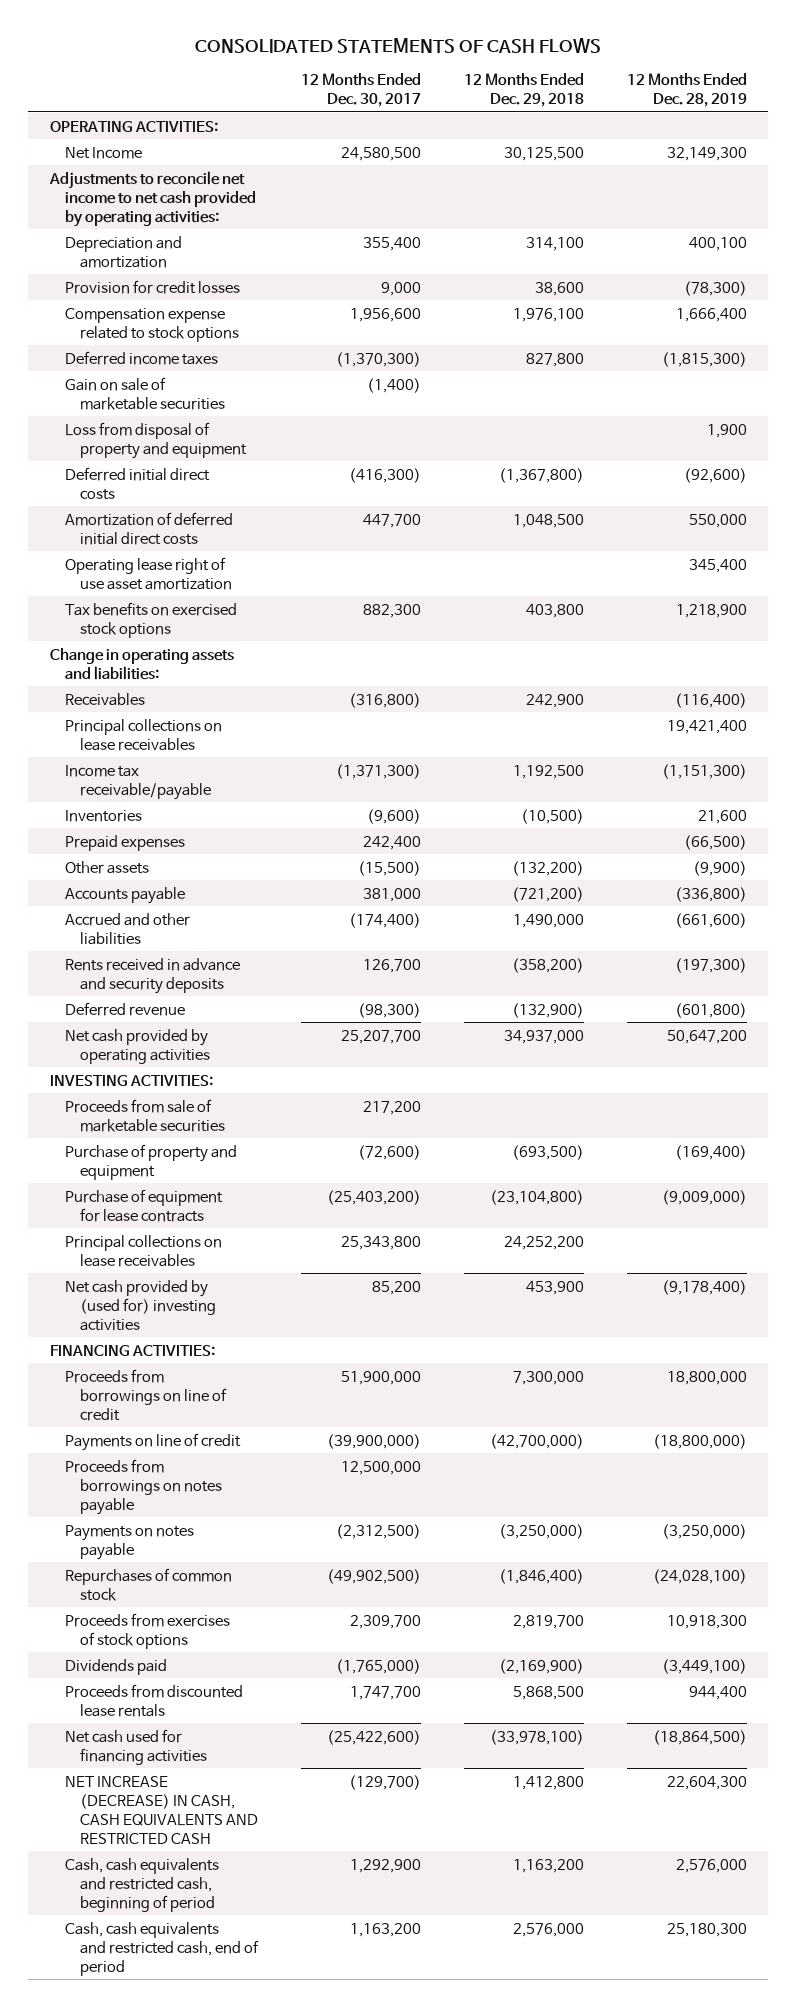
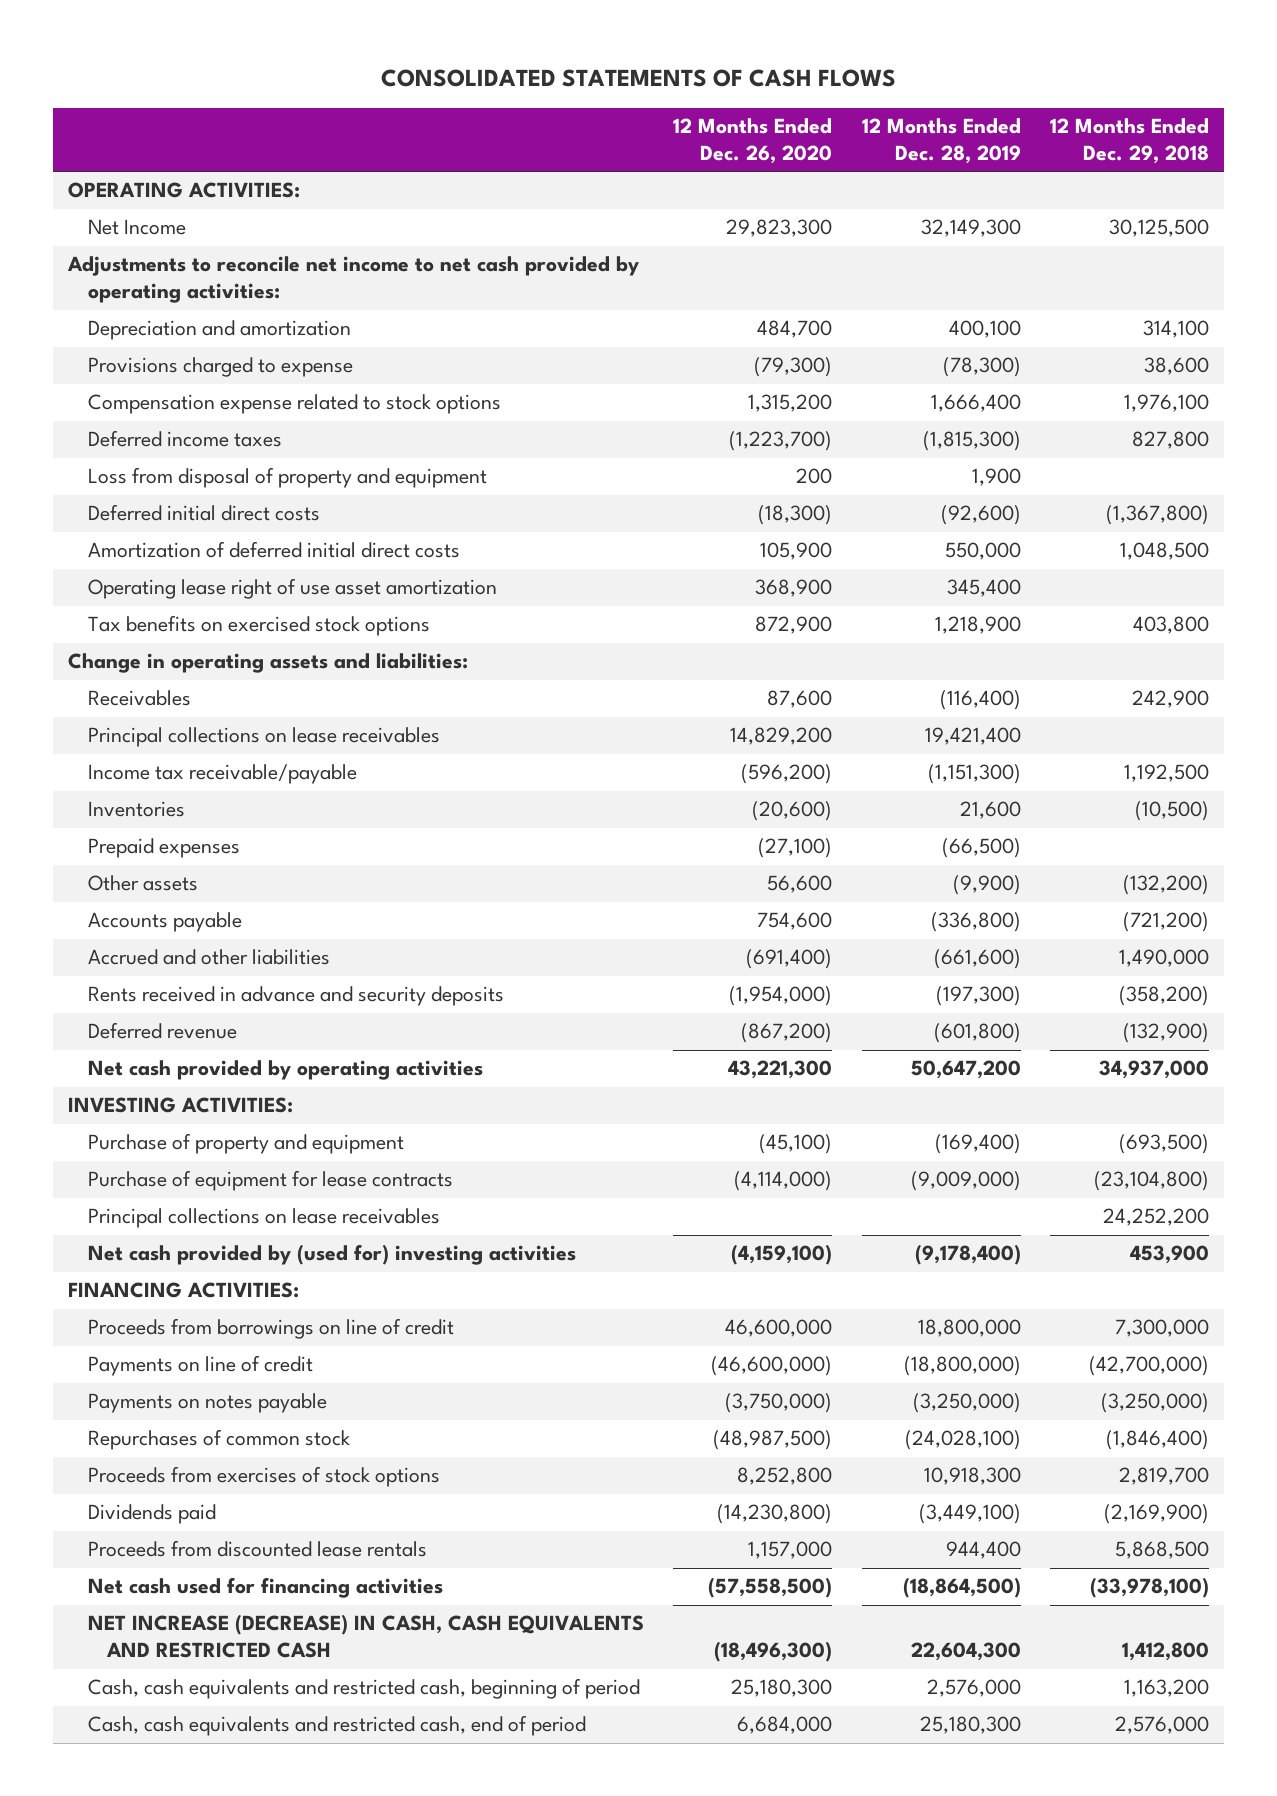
- | 12 Months Ended Dec. 30, 2017 | 12 Months Ended Dec. 29, 2018 | 12 Months Ended Dec. 28, 2019
+ | 12 Months Ended Dec. 26, 2020 | 12 Months Ended Dec. 28, 2019 | 12 Months Ended Dec. 29, 2018
- Provision for credit losses | 9,000 | 38,600 | (78,300)
+ Provisions charged to expense | (79,300) | (78,300) | 38,600
- Gain on sale of marketable securities | (1,400) | |
- Proceeds from sale of marketable securities | 217,200 | |
- Proceeds from borrowings on notes payable | 12,500,000 | |

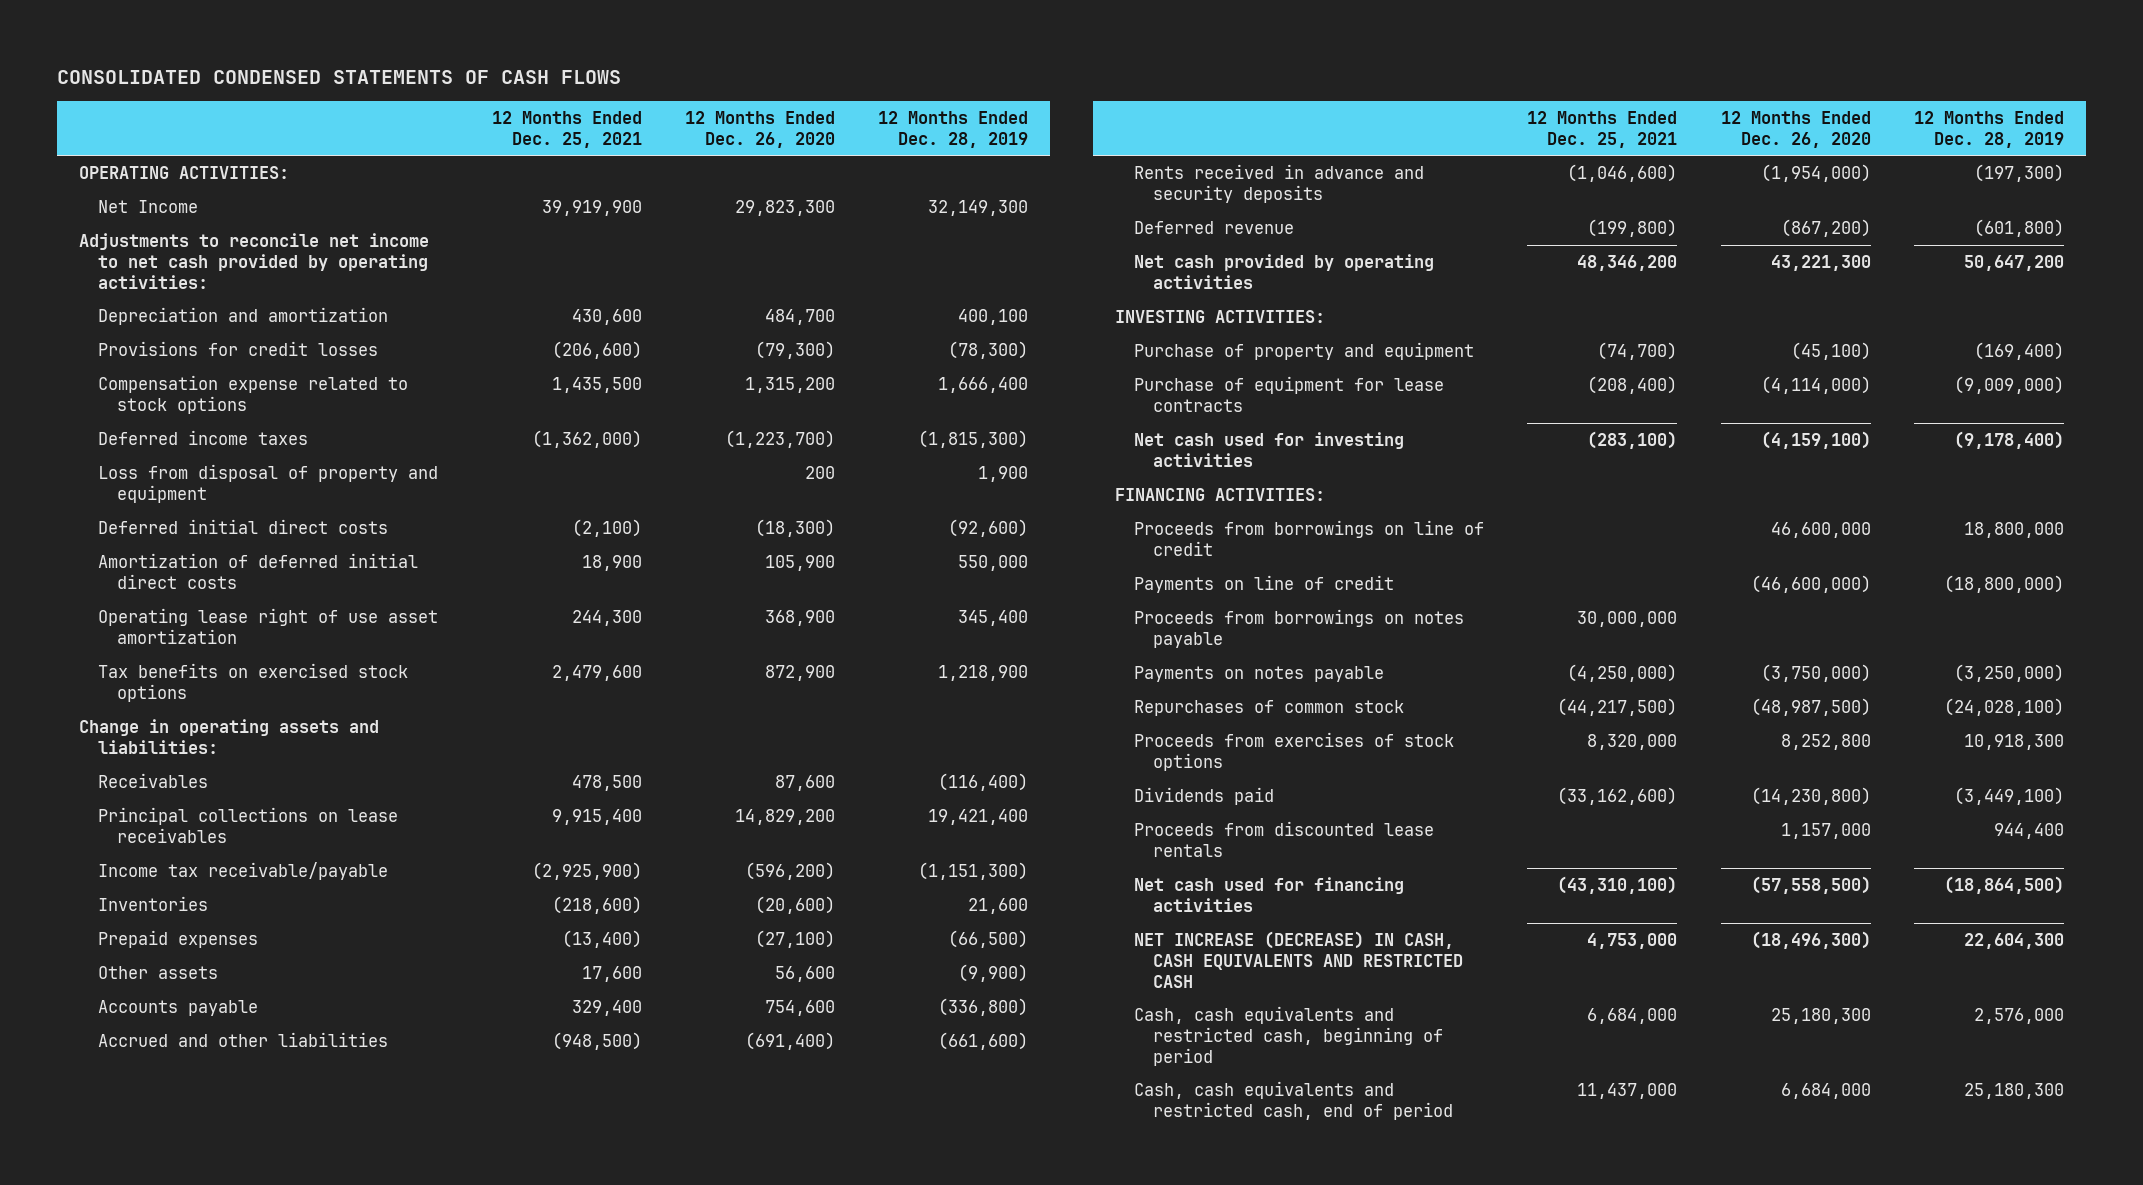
- CONSOLIDATED STATEMENTS OF CASH FLOWS
+ CONSOLIDATED CONDENSED STATEMENTS OF CASH FLOWS
- | 12 Months Ended Dec. 26, 2020 | 12 Months Ended Dec. 28, 2019 | 12 Months Ended Dec. 29, 2018
+ | 12 Months Ended Dec. 25, 2021 | 12 Months Ended Dec. 26, 2020 | 12 Months Ended Dec. 28, 2019
- Provisions charged to expense | (79,300) | (78,300) | 38,600
+ Provisions for credit losses | (206,600) | (79,300) | (78,300)
- Principal collections on lease receivables | | | 24,252,200
- Net cash provided by (used for) investing activities | (4,159,100) | (9,178,400) | 453,900
+ Net cash used for investing activities | (283,100) | (4,159,100) | (9,178,400)
+ Proceeds from borrowings on notes payable | 30,000,000 | |

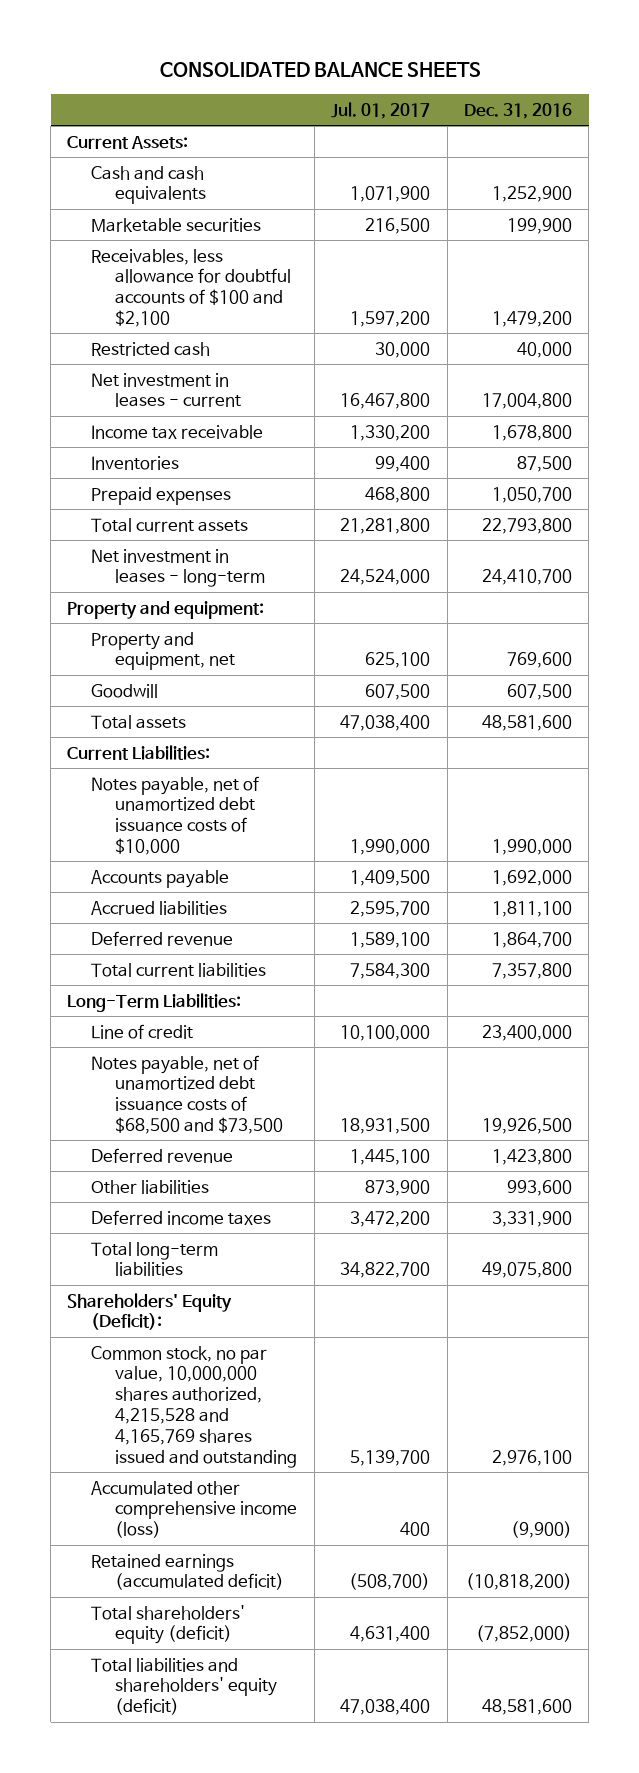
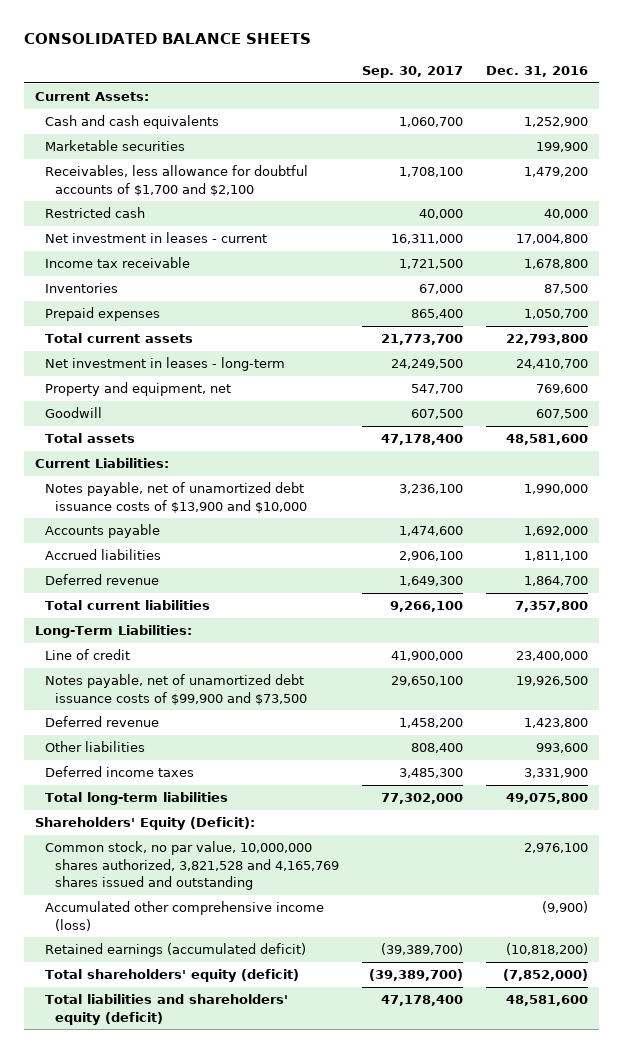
- | Jul. 01, 2017 | Dec. 31, 2016
+ | Sep. 30, 2017 | Dec. 31, 2016
- Receivables, less allowance for doubtful accounts of $100 and $2,100 | 1,597,200 | 1,479,200
+ Receivables, less allowance for doubtful accounts of $1,700 and $2,100 | 1,708,100 | 1,479,200
- Property and equipment:
- Notes payable, net of unamortized debt issuance costs of $10,000 | 1,990,000 | 1,990,000
+ Notes payable, net of unamortized debt issuance costs of $13,900 and $10,000 | 3,236,100 | 1,990,000
- Notes payable, net of unamortized debt issuance costs of $68,500 and $73,500 | 18,931,500 | 19,926,500
+ Notes payable, net of unamortized debt issuance costs of $99,900 and $73,500 | 29,650,100 | 19,926,500
- Common stock, no par value, 10,000,000 shares authorized, 4,215,528 and 4,165,769 shares issued and outstanding | 5,139,700 | 2,976,100
+ Common stock, no par value, 10,000,000 shares authorized, 3,821,528 and 4,165,769 shares issued and outstanding | | 2,976,100

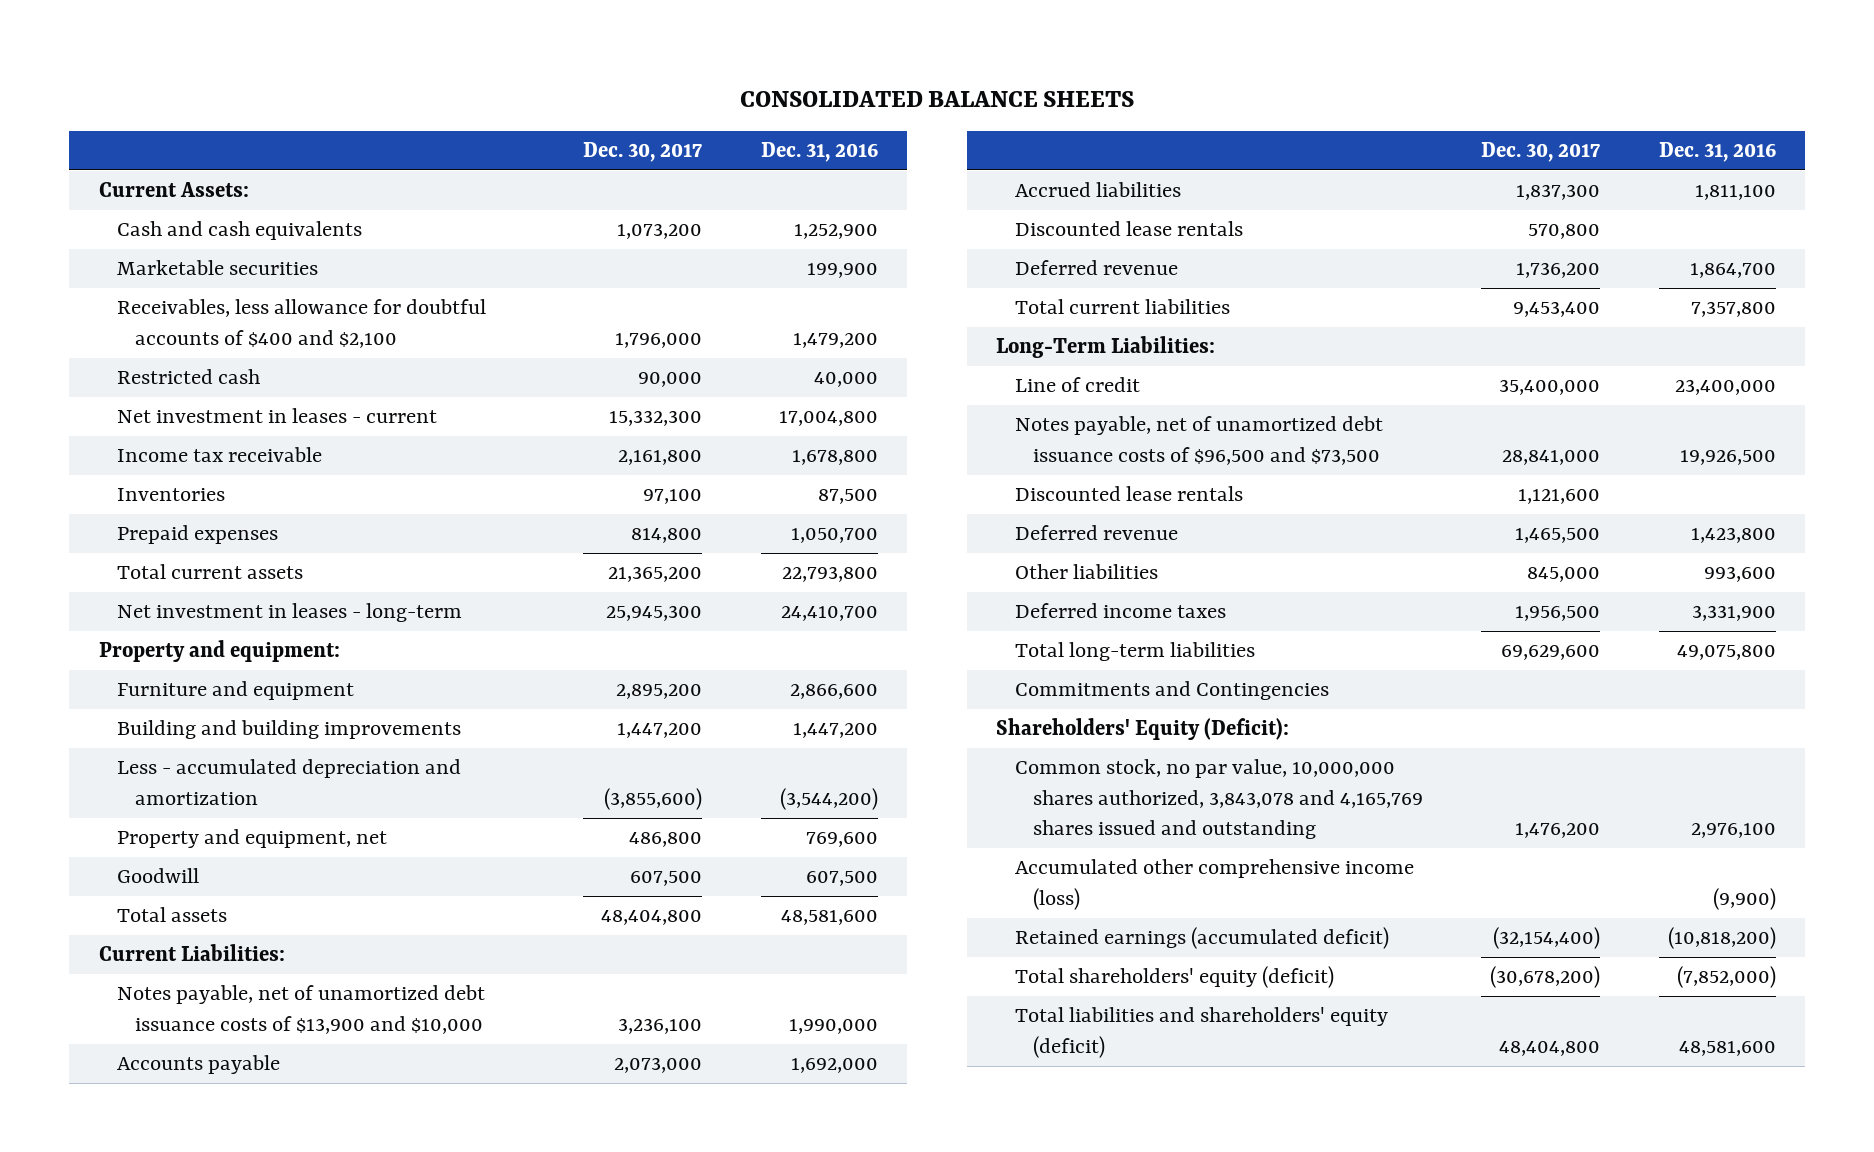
- | Sep. 30, 2017 | Dec. 31, 2016
+ | Dec. 30, 2017 | Dec. 31, 2016
- Receivables, less allowance for doubtful accounts of $1,700 and $2,100 | 1,708,100 | 1,479,200
+ Receivables, less allowance for doubtful accounts of $400 and $2,100 | 1,796,000 | 1,479,200
+ Property and equipment:
+ Furniture and equipment | 2,895,200 | 2,866,600
+ Building and building improvements | 1,447,200 | 1,447,200
+ Less - accumulated depreciation and amortization | (3,855,600) | (3,544,200)
+ Discounted lease rentals | 570,800 |
- Notes payable, net of unamortized debt issuance costs of $99,900 and $73,500 | 29,650,100 | 19,926,500
+ Notes payable, net of unamortized debt issuance costs of $96,500 and $73,500 | 28,841,000 | 19,926,500
+ Discounted lease rentals | 1,121,600 |
+ Commitments and Contingencies
- Common stock, no par value, 10,000,000 shares authorized, 3,821,528 and 4,165,769 shares issued and outstanding | | 2,976,100
+ Common stock, no par value, 10,000,000 shares authorized, 3,843,078 and 4,165,769 shares issued and outstanding | 1,476,200 | 2,976,100

